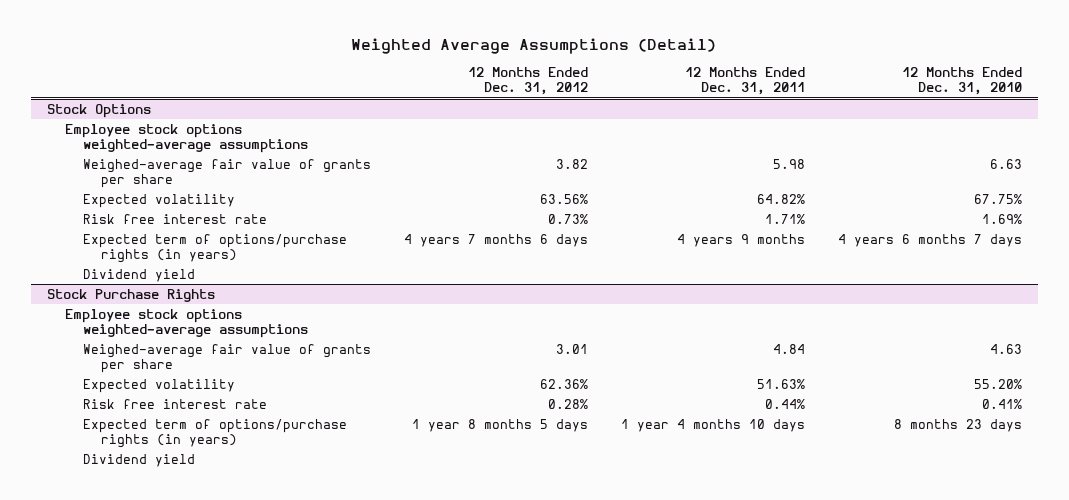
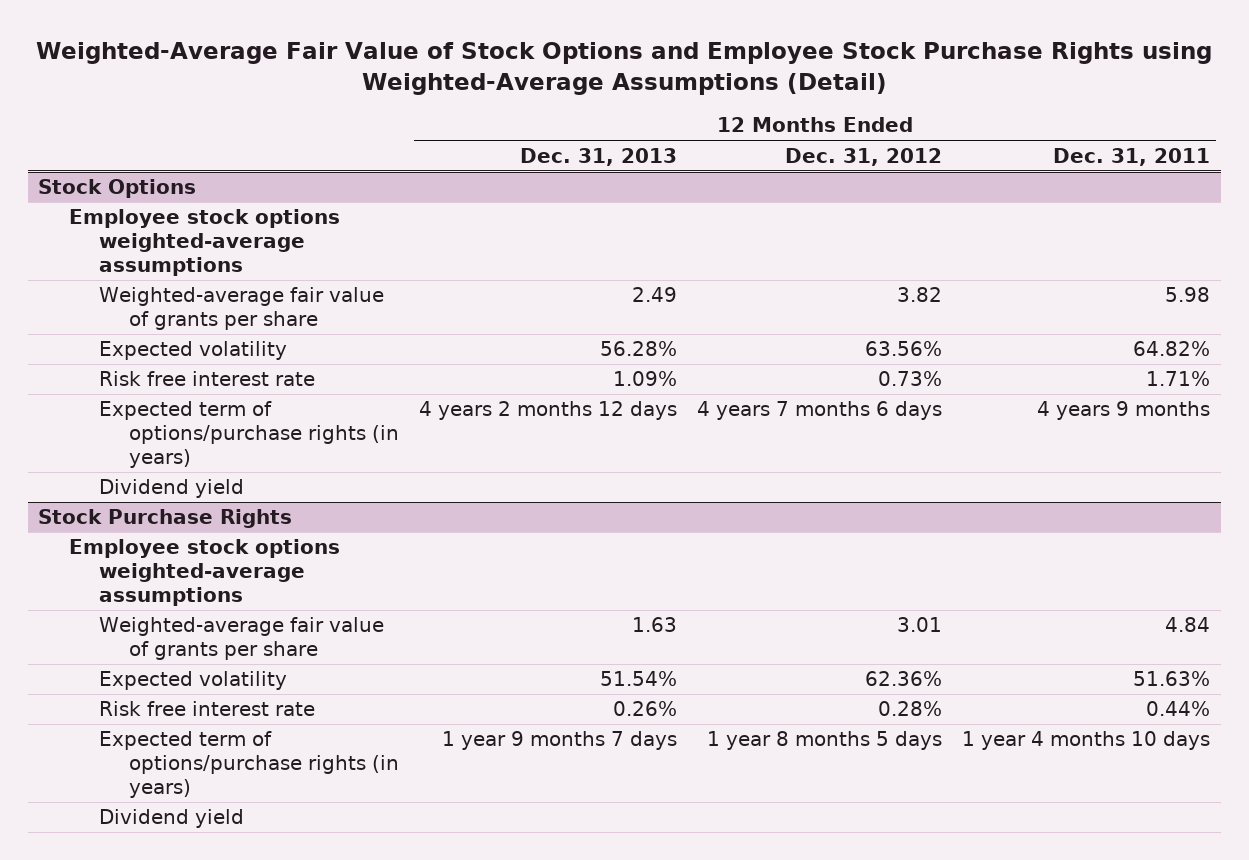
- Weighted Average Assumptions (Detail)
+ Weighted-Average Fair Value of Stock Options and Employee Stock Purchase Rights using Weighted-Average Assumptions (Detail)
- | 12 Months Ended Dec. 31, 2012 | 12 Months Ended Dec. 31, 2011 | 12 Months Ended Dec. 31, 2010
+ | 12 Months Ended Dec. 31, 2013 | 12 Months Ended Dec. 31, 2012 | 12 Months Ended Dec. 31, 2011
@ Stock Options
- Weighed-average fair value of grants per share | 3.82 | 5.98 | 6.63
+ Weighted-average fair value of grants per share | 2.49 | 3.82 | 5.98
@ Stock Purchase Rights
- Weighed-average fair value of grants per share | 3.01 | 4.84 | 4.63
+ Weighted-average fair value of grants per share | 1.63 | 3.01 | 4.84

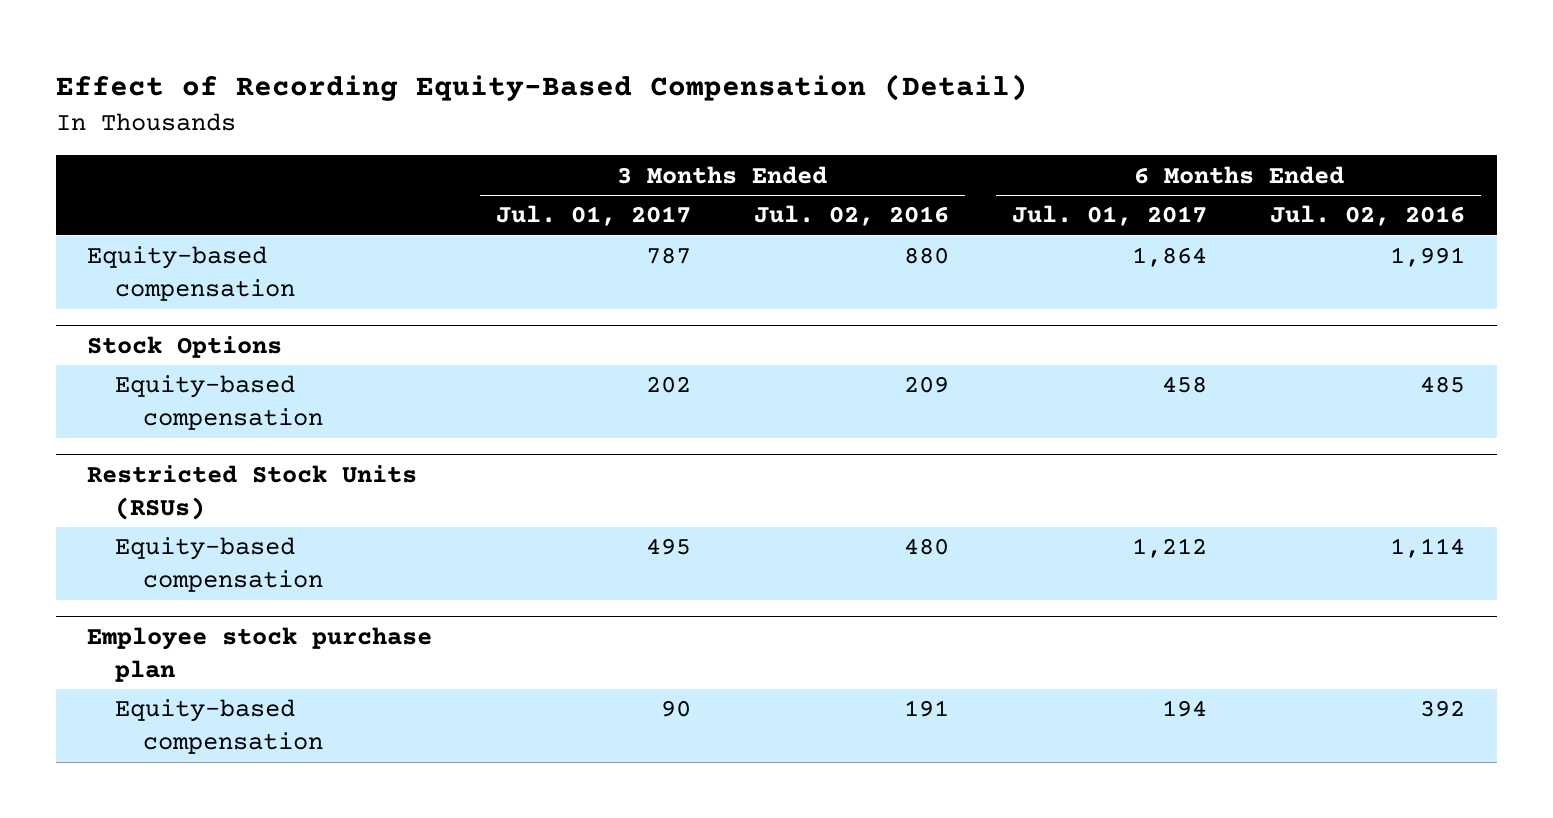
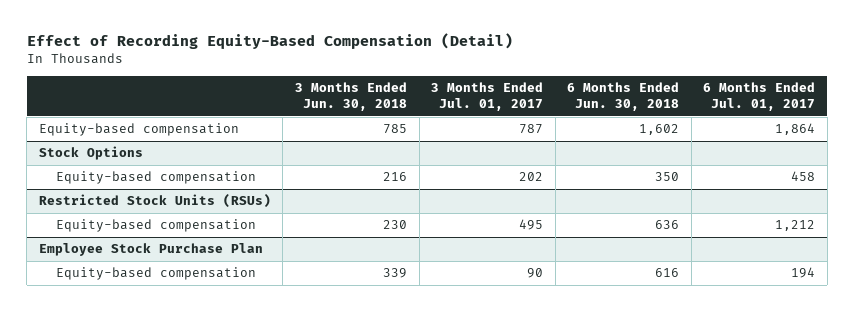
- | 3 Months Ended Jul. 01, 2017 | 3 Months Ended Jul. 02, 2016 | 6 Months Ended Jul. 01, 2017 | 6 Months Ended Jul. 02, 2016
+ | 3 Months Ended Jun. 30, 2018 | 3 Months Ended Jul. 01, 2017 | 6 Months Ended Jun. 30, 2018 | 6 Months Ended Jul. 01, 2017
- Employee stock purchase plan
+ Employee Stock Purchase Plan

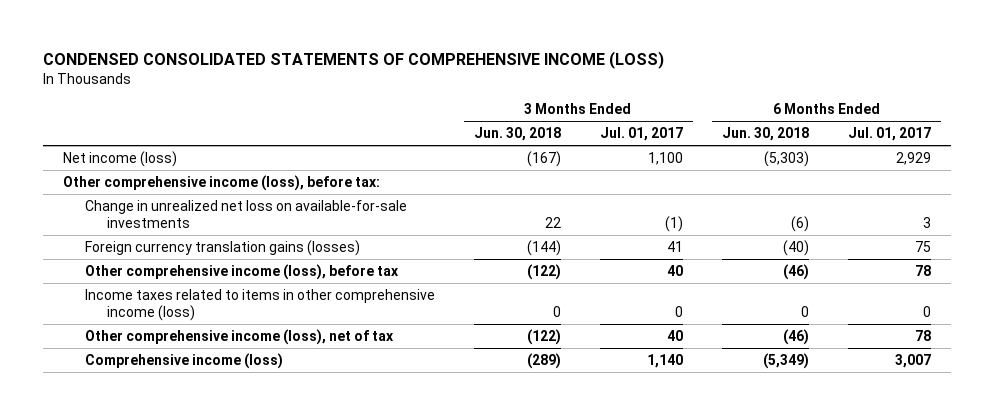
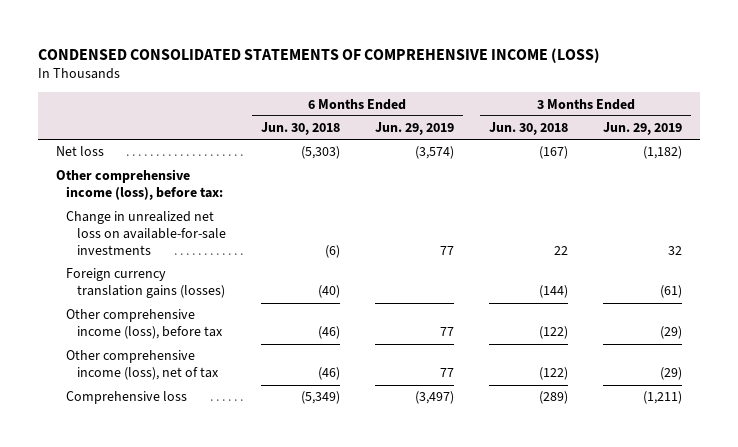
- | 3 Months Ended Jun. 30, 2018 | 3 Months Ended Jul. 01, 2017 | 6 Months Ended Jun. 30, 2018 | 6 Months Ended Jul. 01, 2017
+ | 6 Months Ended Jun. 30, 2018 | 6 Months Ended Jun. 29, 2019 | 3 Months Ended Jun. 30, 2018 | 3 Months Ended Jun. 29, 2019
- Net income (loss) | (167) | 1,100 | (5,303) | 2,929
+ Net loss | (5,303) | (3,574) | (167) | (1,182)
- Income taxes related to items in other comprehensive income (loss) | 0 | 0 | 0 | 0
- Comprehensive income (loss) | (289) | 1,140 | (5,349) | 3,007
+ Comprehensive loss | (5,349) | (3,497) | (289) | (1,211)

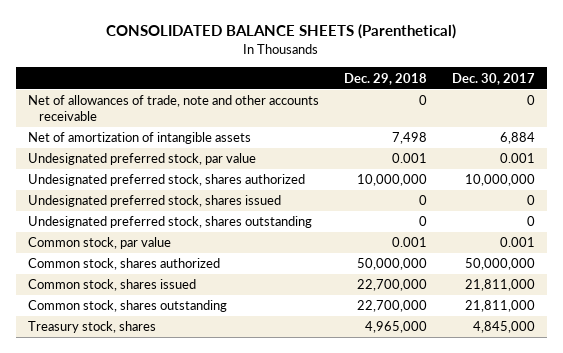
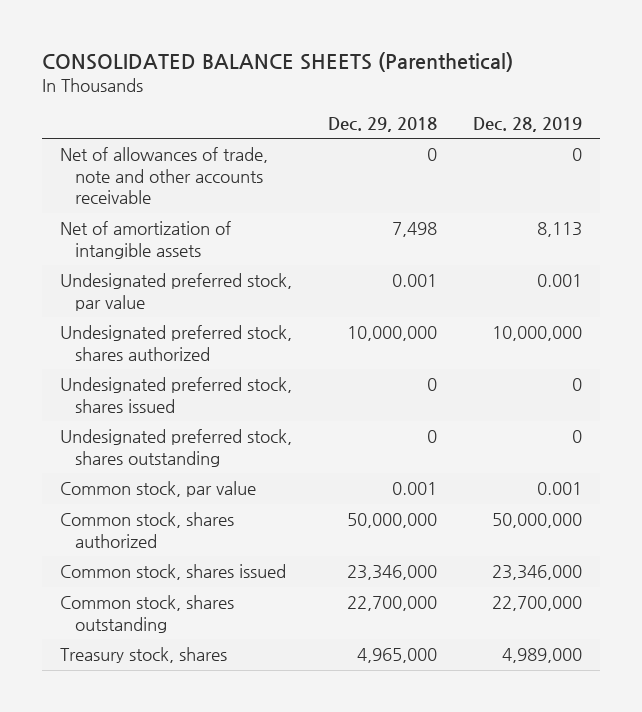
- | Dec. 29, 2018 | Dec. 30, 2017
+ | Dec. 29, 2018 | Dec. 28, 2019
- Common stock, shares issued | 22,700,000 | 21,811,000
+ Common stock, shares issued | 23,346,000 | 23,346,000

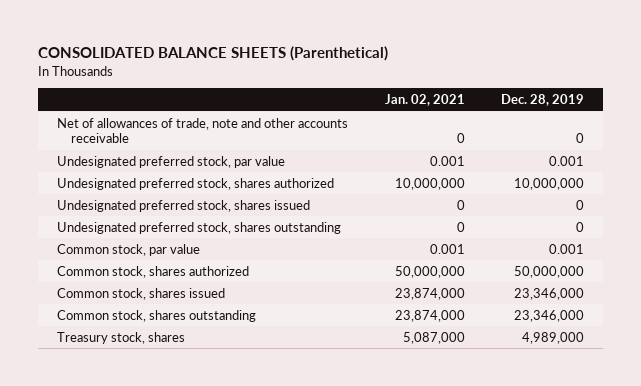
- | Dec. 29, 2018 | Dec. 28, 2019
+ | Jan. 02, 2021 | Dec. 28, 2019
- Net of amortization of intangible assets | 7,498 | 8,113
- Common stock, shares outstanding | 22,700,000 | 22,700,000
+ Common stock, shares outstanding | 23,874,000 | 23,346,000

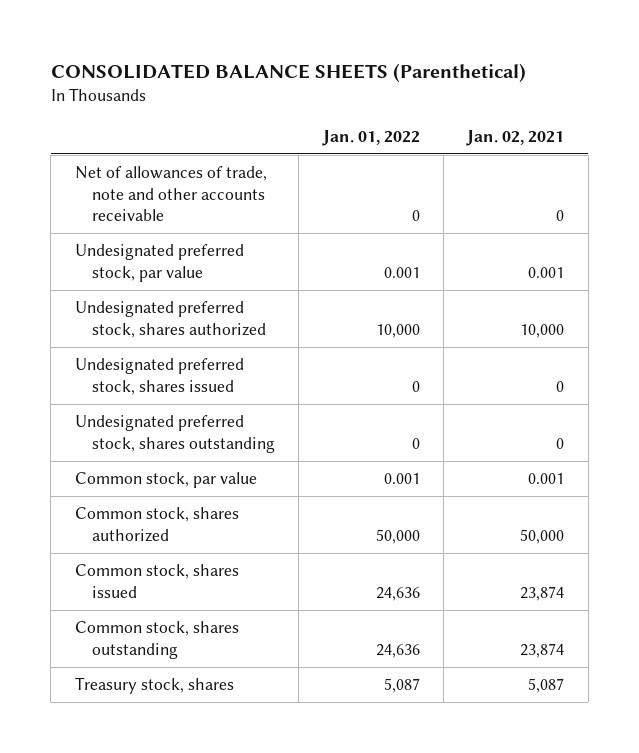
- | Jan. 02, 2021 | Dec. 28, 2019
+ | Jan. 01, 2022 | Jan. 02, 2021
- Undesignated preferred stock, shares authorized | 10,000,000 | 10,000,000
+ Undesignated preferred stock, shares authorized | 10,000 | 10,000
- Common stock, shares authorized | 50,000,000 | 50,000,000
- Common stock, shares issued | 23,874,000 | 23,346,000
- Common stock, shares outstanding | 23,874,000 | 23,346,000
- Treasury stock, shares | 5,087,000 | 4,989,000
+ Common stock, shares authorized | 50,000 | 50,000
+ Common stock, shares issued | 24,636 | 23,874
+ Common stock, shares outstanding | 24,636 | 23,874
+ Treasury stock, shares | 5,087 | 5,087

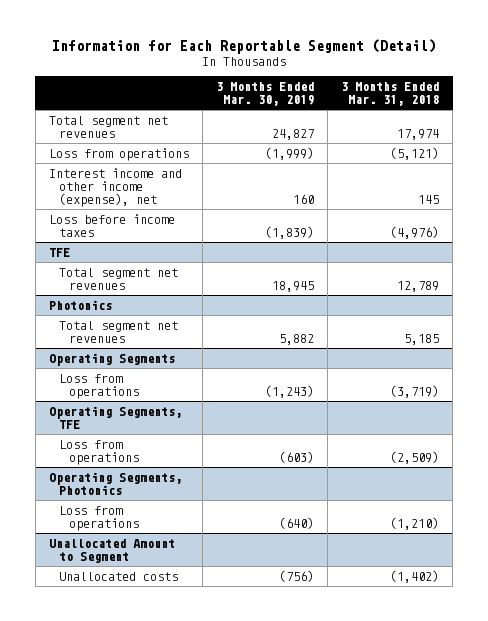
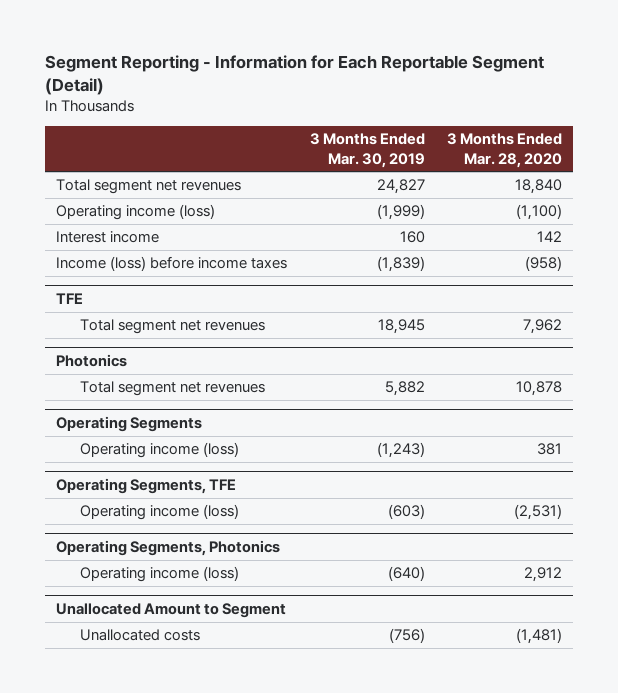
- Information for Each Reportable Segment (Detail)
+ Segment Reporting - Information for Each Reportable Segment (Detail)
- | 3 Months Ended Mar. 30, 2019 | 3 Months Ended Mar. 31, 2018
+ | 3 Months Ended Mar. 30, 2019 | 3 Months Ended Mar. 28, 2020
- Loss from operations | (1,999) | (5,121)
- Interest income and other income (expense), net | 160 | 145
- Loss before income taxes | (1,839) | (4,976)
+ Operating income (loss) | (1,999) | (1,100)
+ Interest income | 160 | 142
+ Income (loss) before income taxes | (1,839) | (958)
@ Operating Segments
- Loss from operations | (1,243) | (3,719)
+ Operating income (loss) | (1,243) | 381
@ Operating Segments, TFE
- Loss from operations | (603) | (2,509)
+ Operating income (loss) | (603) | (2,531)
@ Operating Segments, Photonics
- Loss from operations | (640) | (1,210)
+ Operating income (loss) | (640) | 2,912

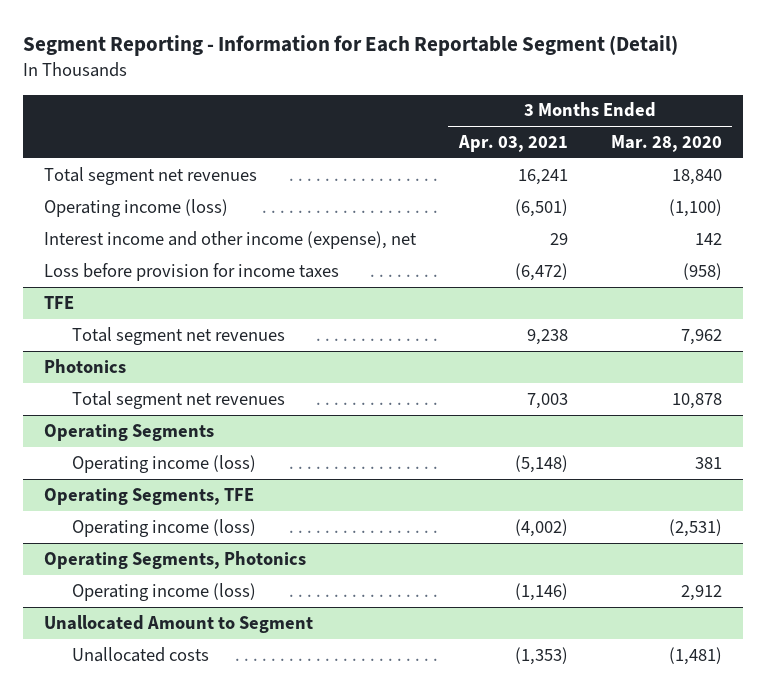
- | 3 Months Ended Mar. 30, 2019 | 3 Months Ended Mar. 28, 2020
+ | 3 Months Ended Apr. 03, 2021 | 3 Months Ended Mar. 28, 2020
- Interest income | 160 | 142
- Income (loss) before income taxes | (1,839) | (958)
+ Interest income and other income (expense), net | 29 | 142
+ Loss before provision for income taxes | (6,472) | (958)

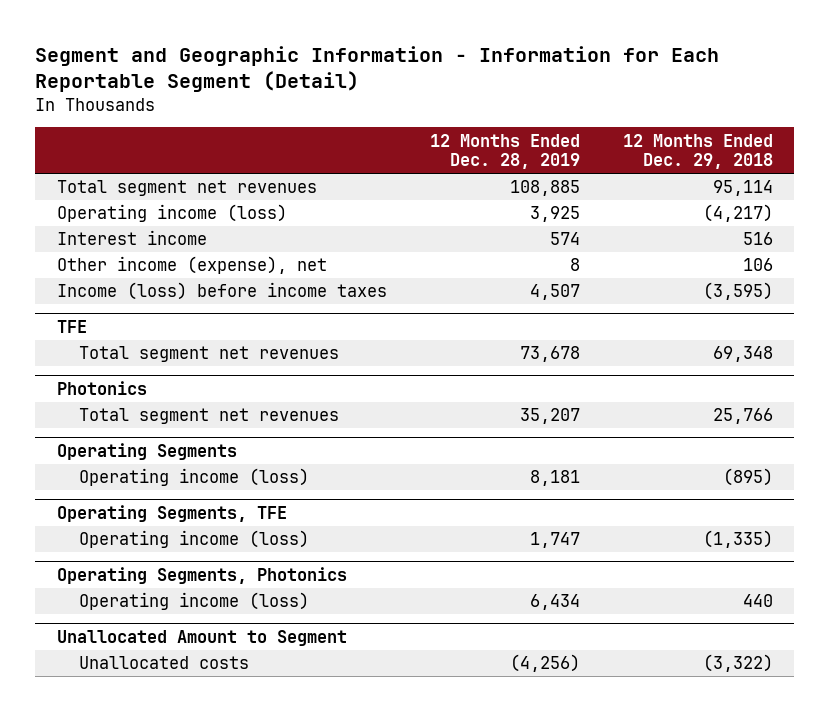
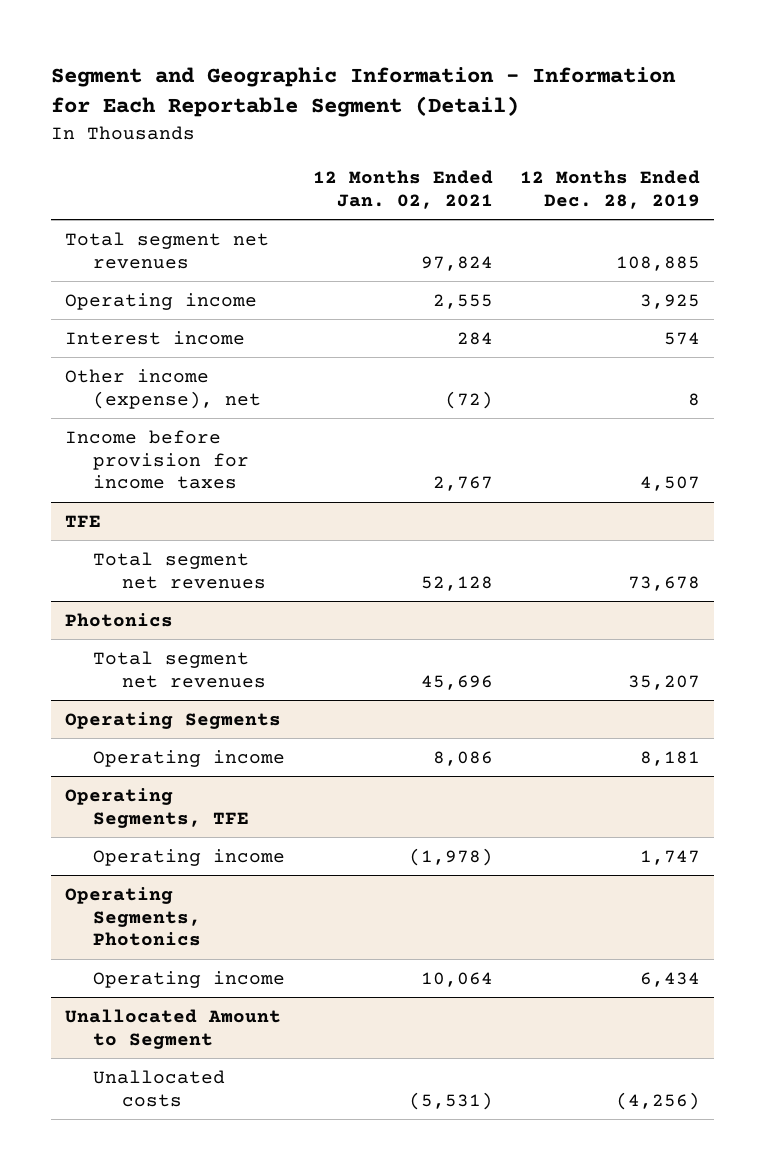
- | 12 Months Ended Dec. 28, 2019 | 12 Months Ended Dec. 29, 2018
+ | 12 Months Ended Jan. 02, 2021 | 12 Months Ended Dec. 28, 2019
- Operating income (loss) | 3,925 | (4,217)
+ Operating income | 2,555 | 3,925
- Income (loss) before income taxes | 4,507 | (3,595)
+ Income before provision for income taxes | 2,767 | 4,507
@ Operating Segments
- Operating income (loss) | 8,181 | (895)
+ Operating income | 8,086 | 8,181
@ Operating Segments, TFE
- Operating income (loss) | 1,747 | (1,335)
+ Operating income | (1,978) | 1,747
@ Operating Segments, Photonics
- Operating income (loss) | 6,434 | 440
+ Operating income | 10,064 | 6,434

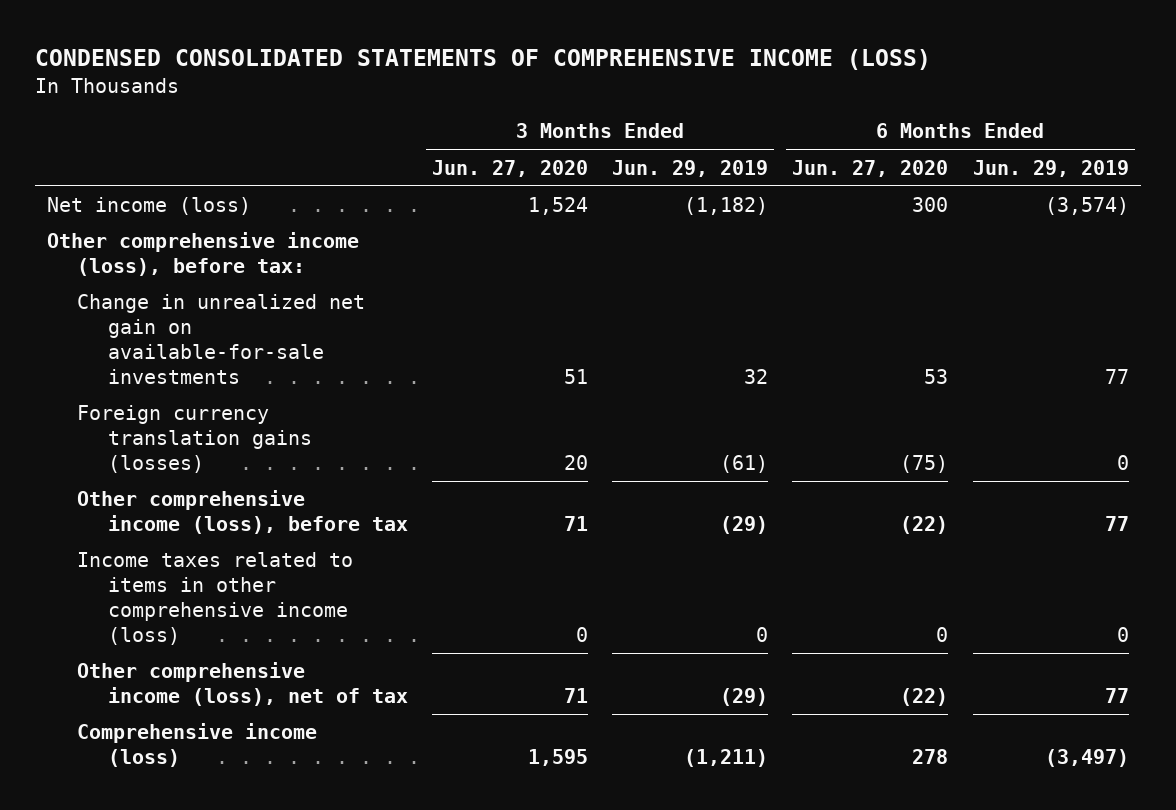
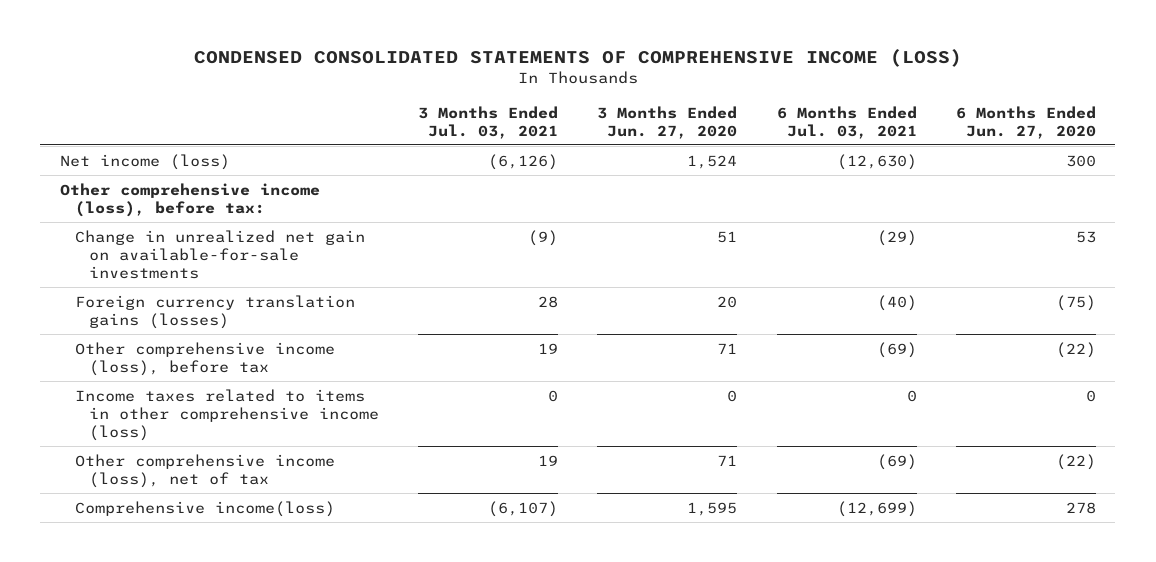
- | 3 Months Ended Jun. 27, 2020 | 3 Months Ended Jun. 29, 2019 | 6 Months Ended Jun. 27, 2020 | 6 Months Ended Jun. 29, 2019
+ | 3 Months Ended Jul. 03, 2021 | 3 Months Ended Jun. 27, 2020 | 6 Months Ended Jul. 03, 2021 | 6 Months Ended Jun. 27, 2020
- Comprehensive income (loss) | 1,595 | (1,211) | 278 | (3,497)
+ Comprehensive income(loss) | (6,107) | 1,595 | (12,699) | 278

